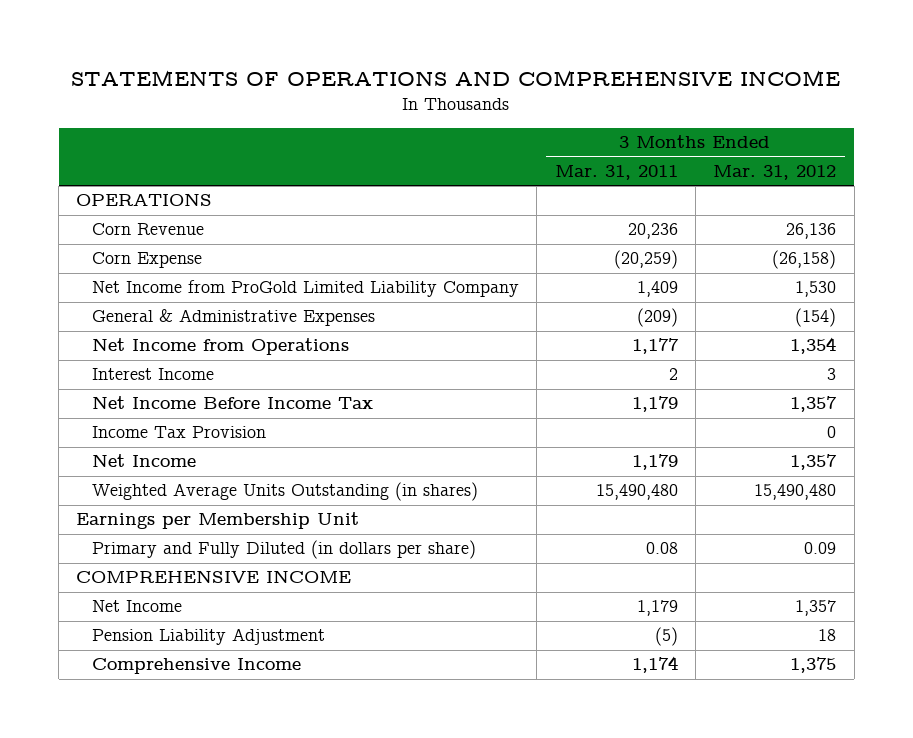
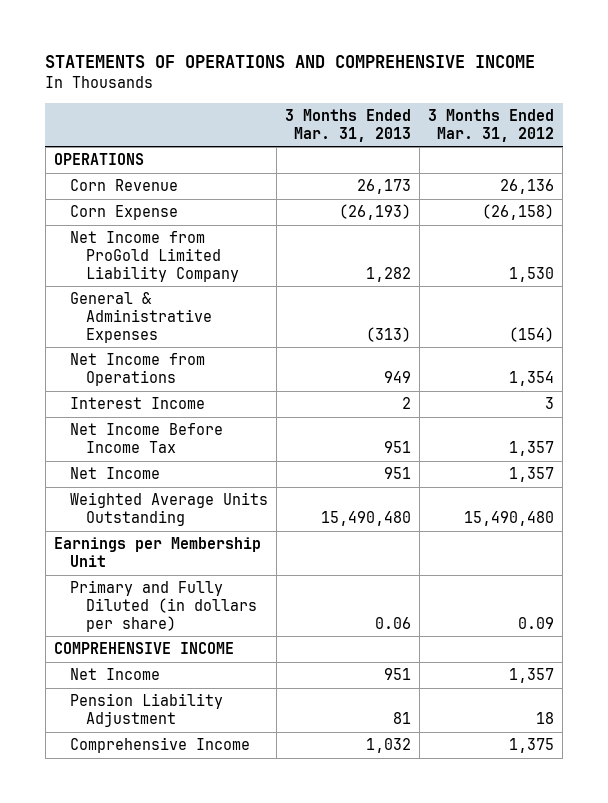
- | 3 Months Ended Mar. 31, 2011 | 3 Months Ended Mar. 31, 2012
+ | 3 Months Ended Mar. 31, 2013 | 3 Months Ended Mar. 31, 2012
- Income Tax Provision | | 0
- Weighted Average Units Outstanding (in shares) | 15,490,480 | 15,490,480
+ Weighted Average Units Outstanding | 15,490,480 | 15,490,480

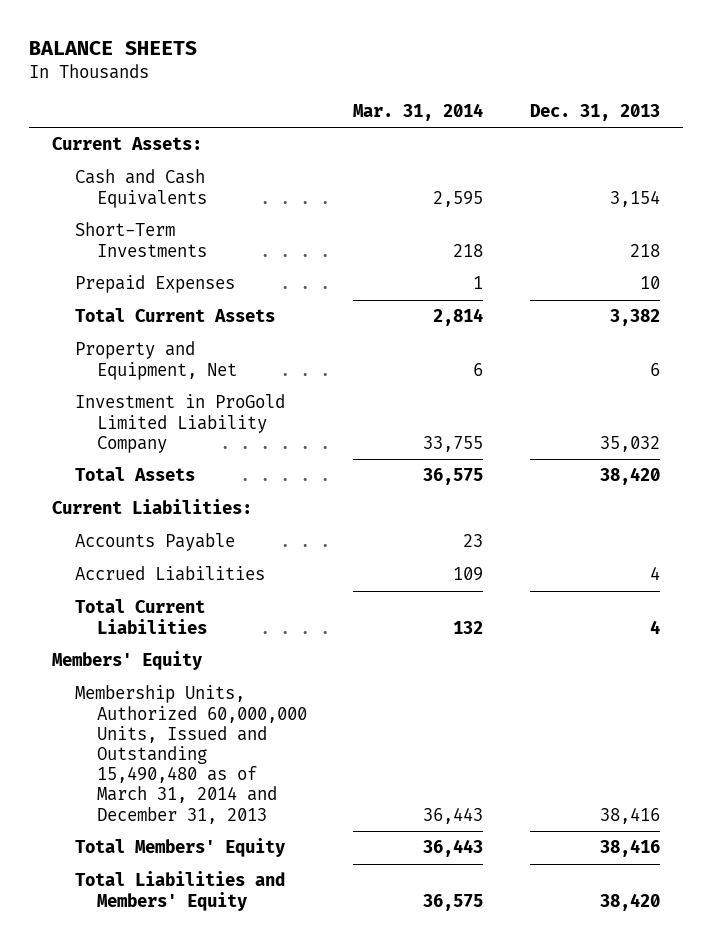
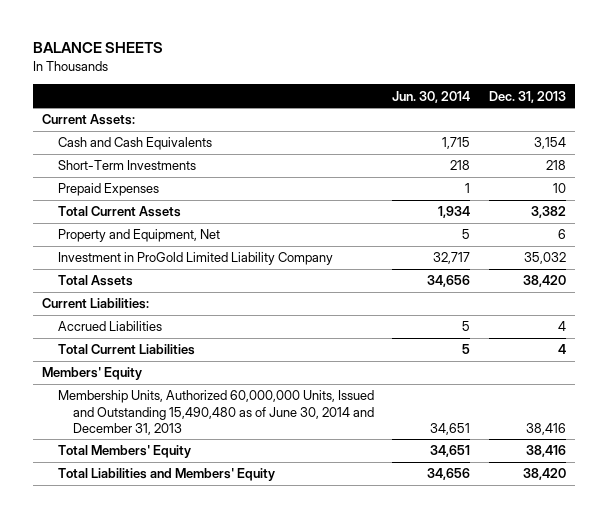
- | Mar. 31, 2014 | Dec. 31, 2013
+ | Jun. 30, 2014 | Dec. 31, 2013
- Accounts Payable | 23 |
- Membership Units, Authorized 60,000,000 Units, Issued and Outstanding 15,490,480 as of March 31, 2014 and December 31, 2013 | 36,443 | 38,416
+ Membership Units, Authorized 60,000,000 Units, Issued and Outstanding 15,490,480 as of June 30, 2014 and December 31, 2013 | 34,651 | 38,416

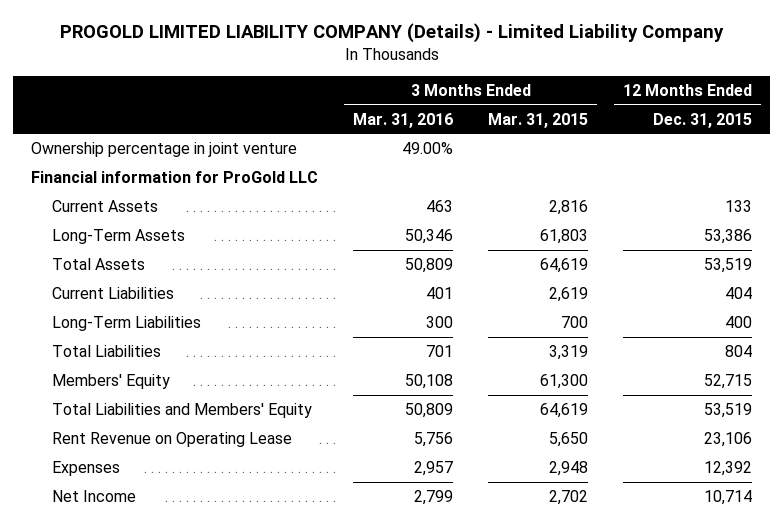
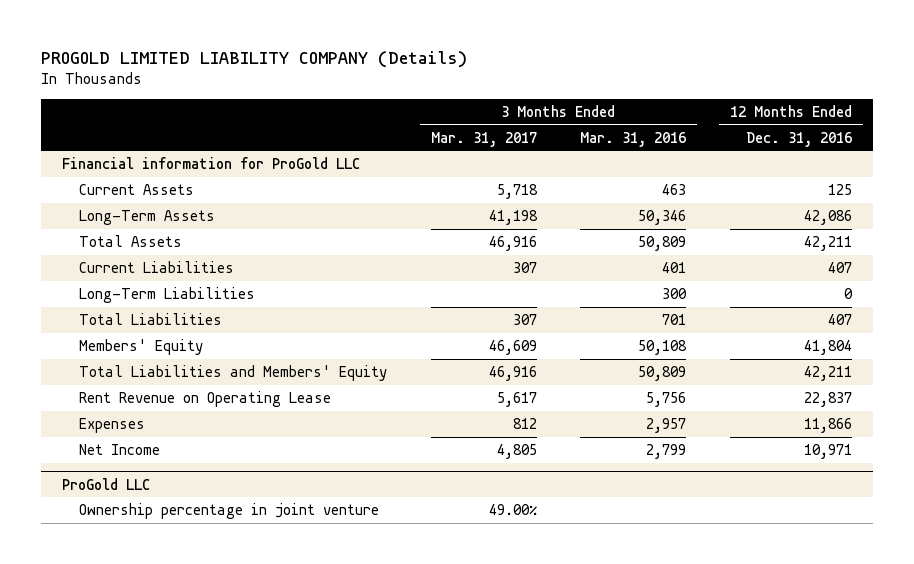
- PROGOLD LIMITED LIABILITY COMPANY (Details) - Limited Liability Company
+ PROGOLD LIMITED LIABILITY COMPANY (Details)
- | 3 Months Ended Mar. 31, 2016 | 3 Months Ended Mar. 31, 2015 | 12 Months Ended Dec. 31, 2015
+ | 3 Months Ended Mar. 31, 2017 | 3 Months Ended Mar. 31, 2016 | 12 Months Ended Dec. 31, 2016
- Ownership percentage in joint venture | 49.00% | |
+ ProGold LLC
+ Ownership percentage in joint venture | 49.00% | |

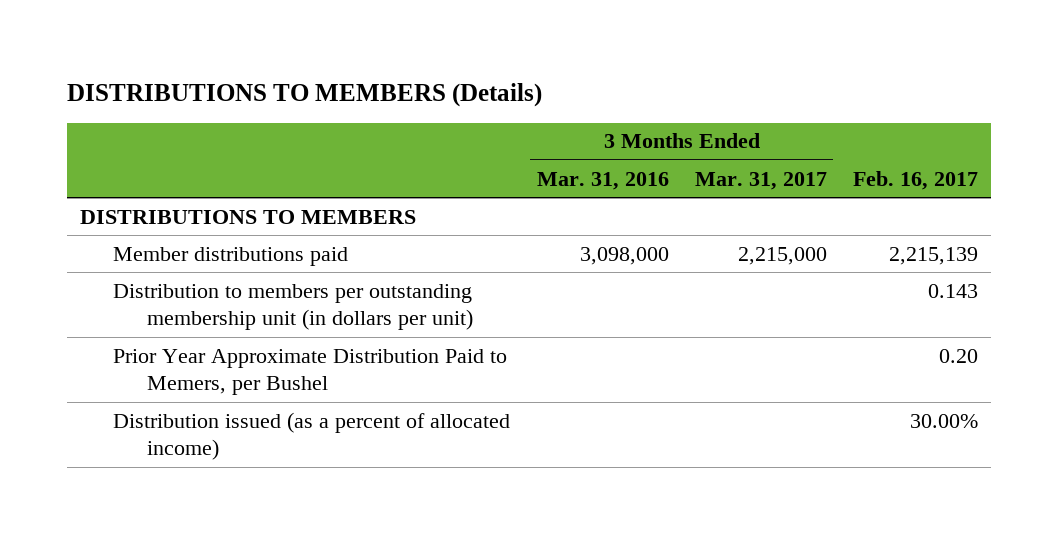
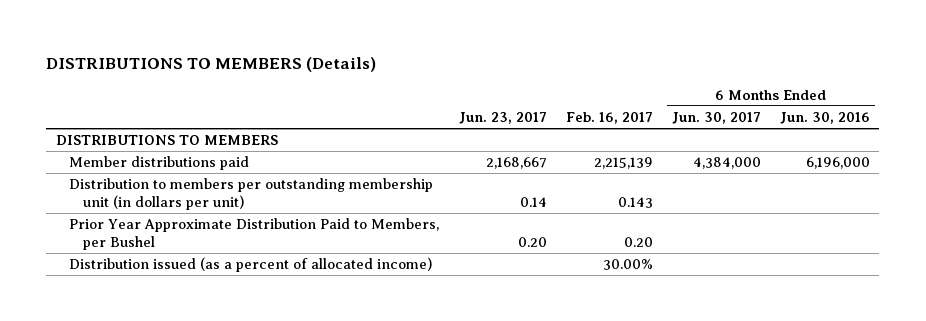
- | 3 Months Ended Mar. 31, 2016 | 3 Months Ended Mar. 31, 2017 | Feb. 16, 2017
+ | Jun. 23, 2017 | Feb. 16, 2017 | 6 Months Ended Jun. 30, 2017 | 6 Months Ended Jun. 30, 2016
- Prior Year Approximate Distribution Paid to Memers, per Bushel | | | 0.20
+ Prior Year Approximate Distribution Paid to Members, per Bushel | 0.20 | 0.20 | |

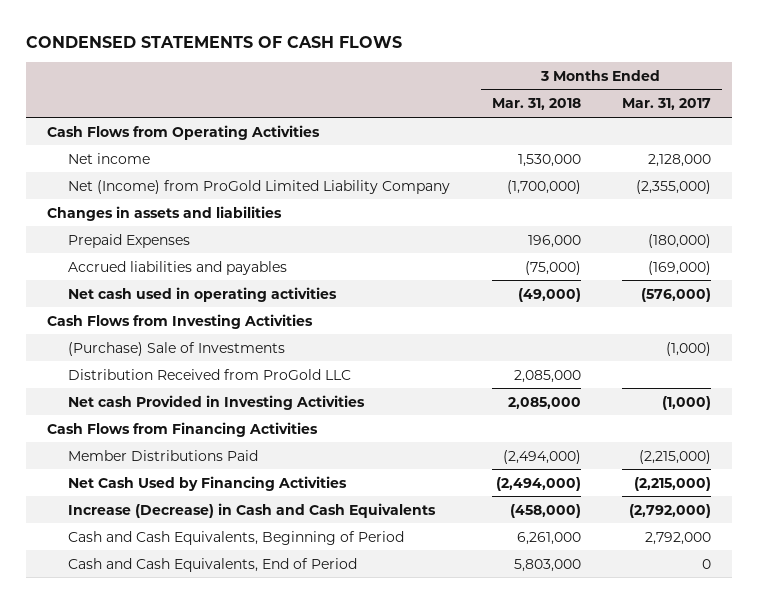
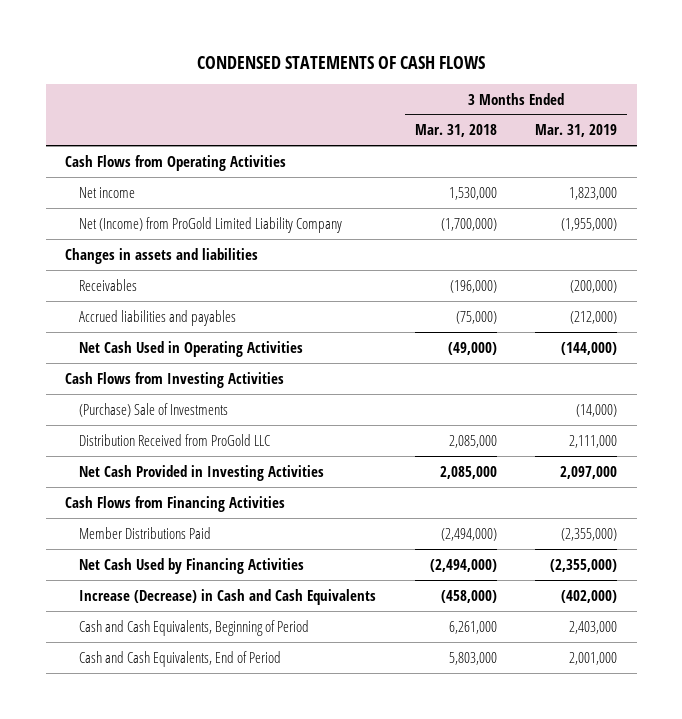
- | 3 Months Ended Mar. 31, 2018 | 3 Months Ended Mar. 31, 2017
+ | 3 Months Ended Mar. 31, 2018 | 3 Months Ended Mar. 31, 2019
- Prepaid Expenses | 196,000 | (180,000)
+ Receivables | (196,000) | (200,000)
- Net cash used in operating activities | (49,000) | (576,000)
+ Net Cash Used in Operating Activities | (49,000) | (144,000)
- Net cash Provided in Investing Activities | 2,085,000 | (1,000)
+ Net Cash Provided in Investing Activities | 2,085,000 | 2,097,000

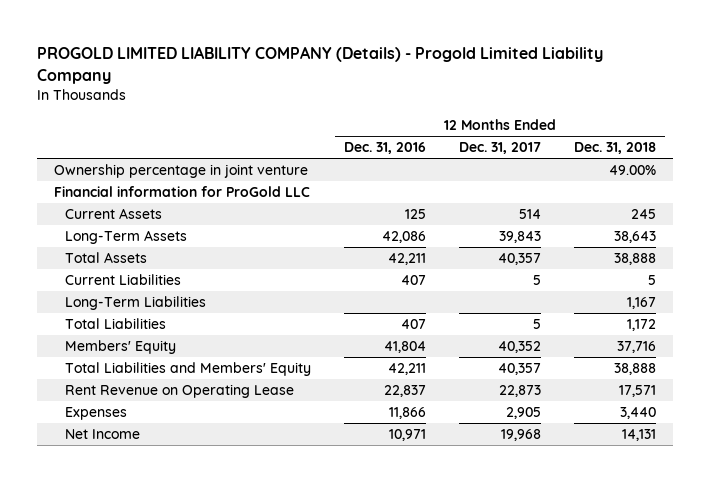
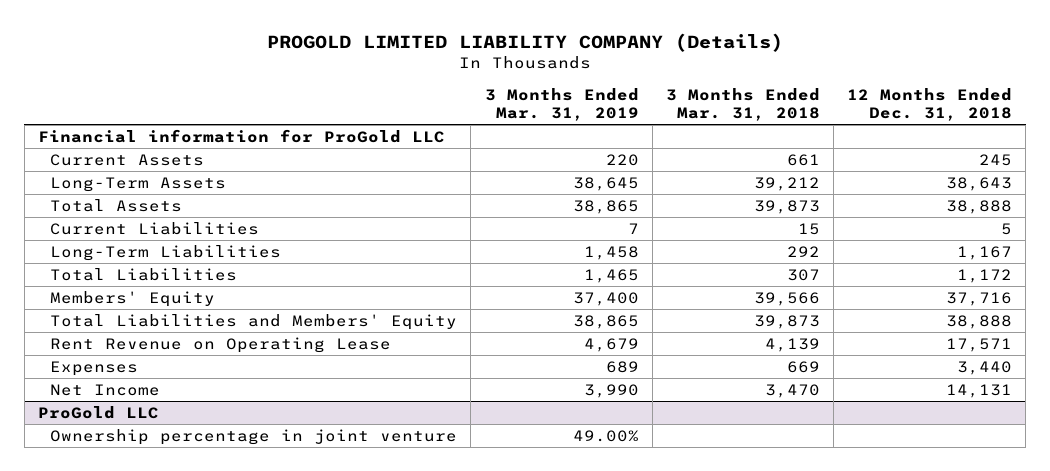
- PROGOLD LIMITED LIABILITY COMPANY (Details) - Progold Limited Liability Company
+ PROGOLD LIMITED LIABILITY COMPANY (Details)
- | 12 Months Ended Dec. 31, 2016 | 12 Months Ended Dec. 31, 2017 | 12 Months Ended Dec. 31, 2018
+ | 3 Months Ended Mar. 31, 2019 | 3 Months Ended Mar. 31, 2018 | 12 Months Ended Dec. 31, 2018
- Ownership percentage in joint venture | | | 49.00%
+ ProGold LLC
+ Ownership percentage in joint venture | 49.00% | |

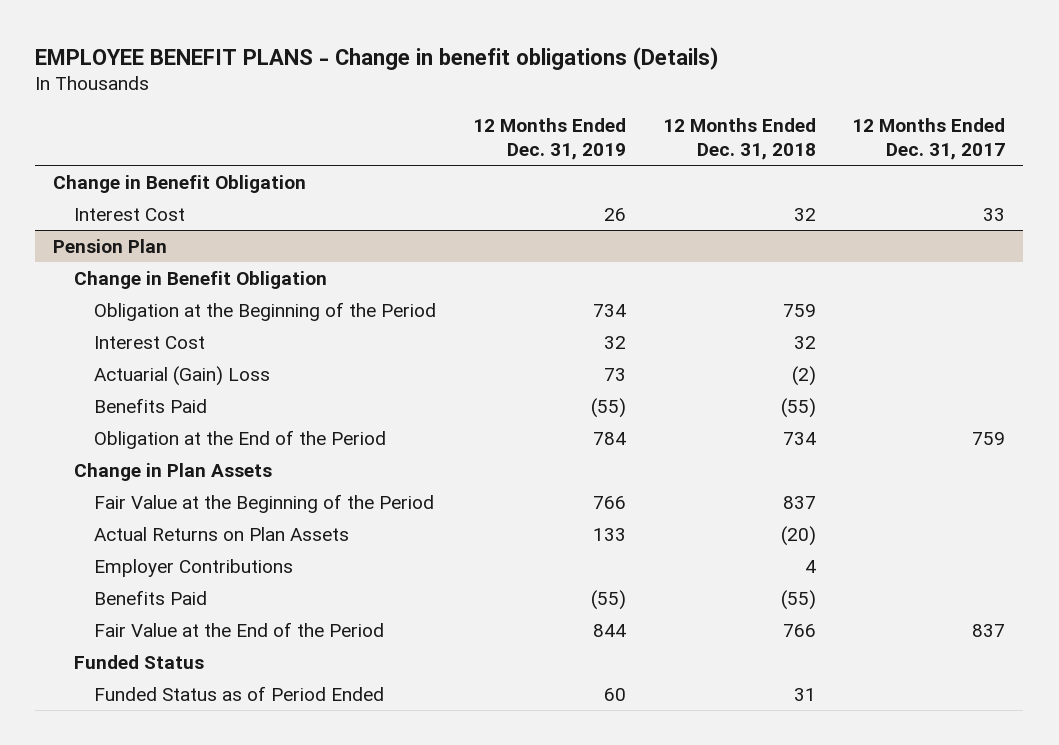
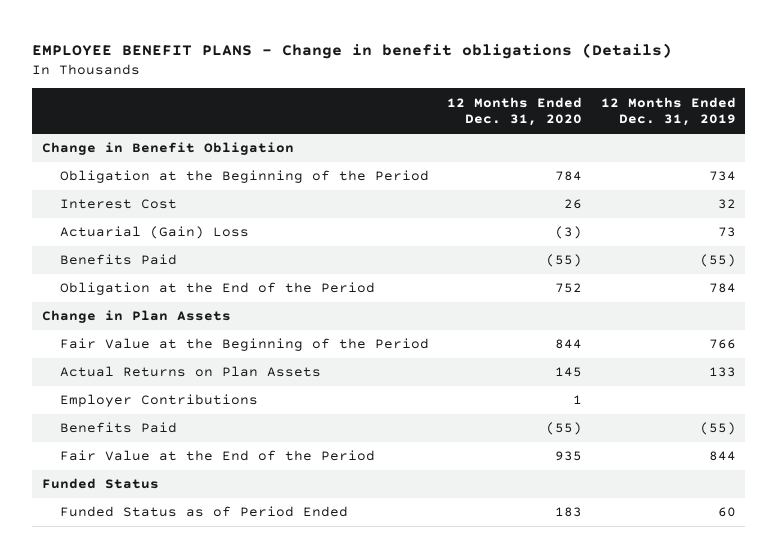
- | 12 Months Ended Dec. 31, 2019 | 12 Months Ended Dec. 31, 2018 | 12 Months Ended Dec. 31, 2017
+ | 12 Months Ended Dec. 31, 2020 | 12 Months Ended Dec. 31, 2019
- Interest Cost | 26 | 32 | 33
- Pension Plan
- Change in Benefit Obligation

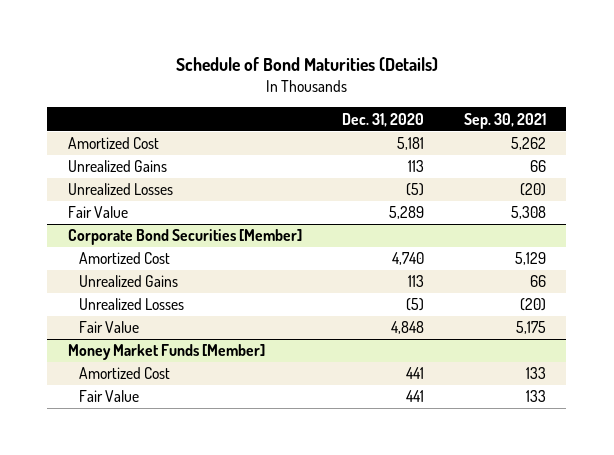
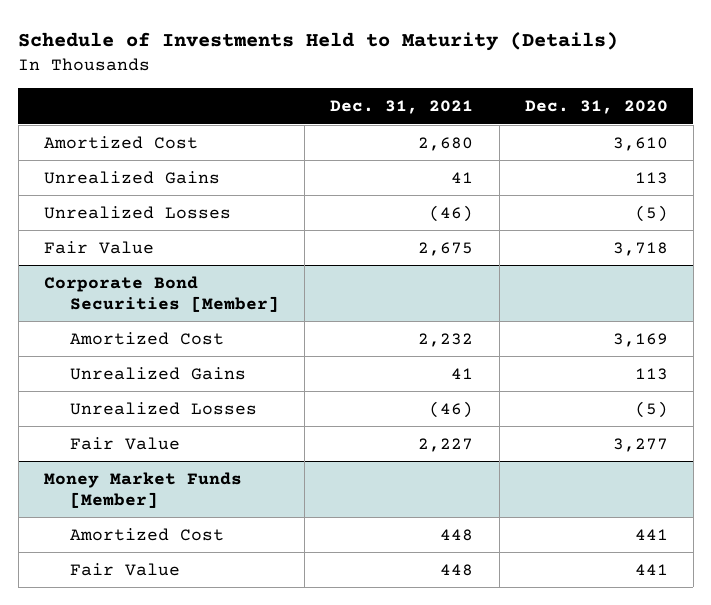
- Schedule of Bond Maturities (Details)
+ Schedule of Investments Held to Maturity (Details)
- | Dec. 31, 2020 | Sep. 30, 2021
+ | Dec. 31, 2021 | Dec. 31, 2020
- Amortized Cost | 5,181 | 5,262
+ Amortized Cost | 2,680 | 3,610
- Fair Value | 5,289 | 5,308
+ Fair Value | 2,675 | 3,718
@ Corporate Bond Securities [Member]
- Amortized Cost | 4,740 | 5,129
+ Amortized Cost | 2,232 | 3,169
- Fair Value | 4,848 | 5,175
+ Fair Value | 2,227 | 3,277

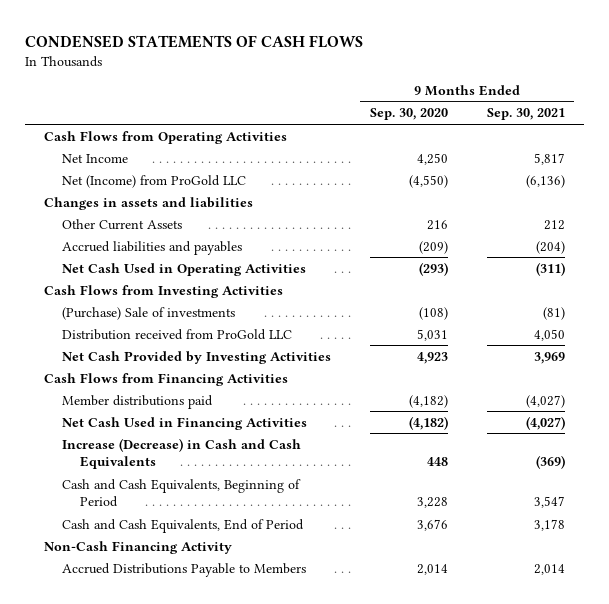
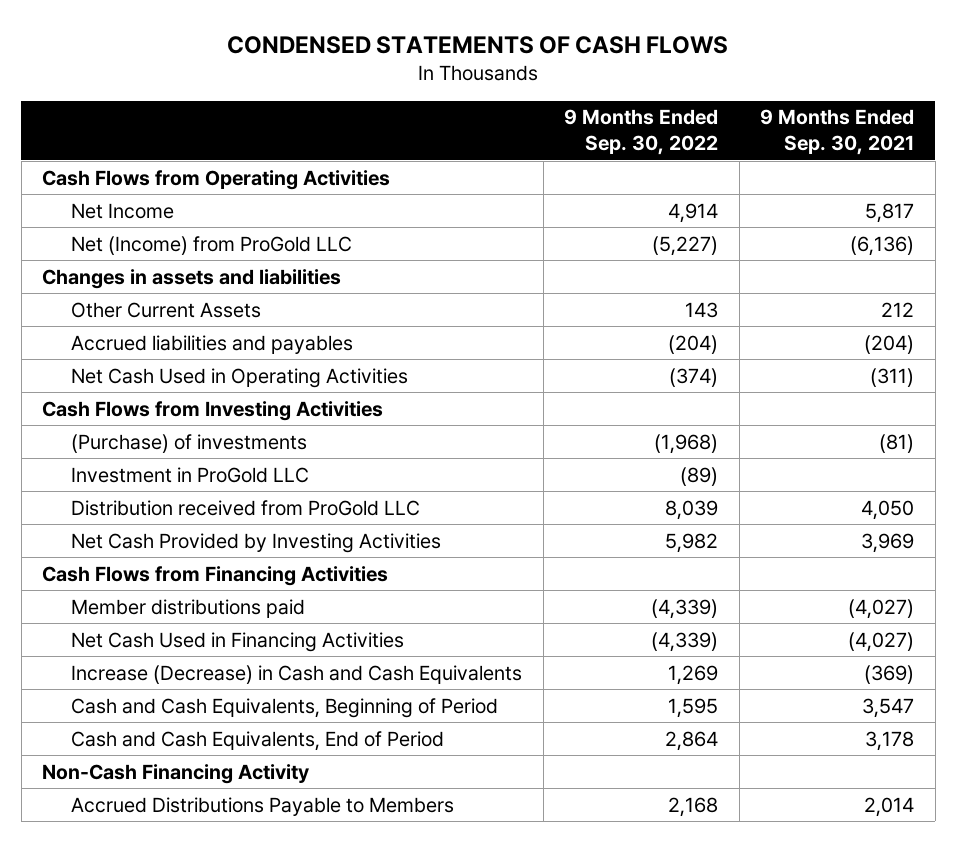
- | 9 Months Ended Sep. 30, 2020 | 9 Months Ended Sep. 30, 2021
+ | 9 Months Ended Sep. 30, 2022 | 9 Months Ended Sep. 30, 2021
- (Purchase) Sale of investments | (108) | (81)
+ (Purchase) of investments | (1,968) | (81)
+ Investment in ProGold LLC | (89) |

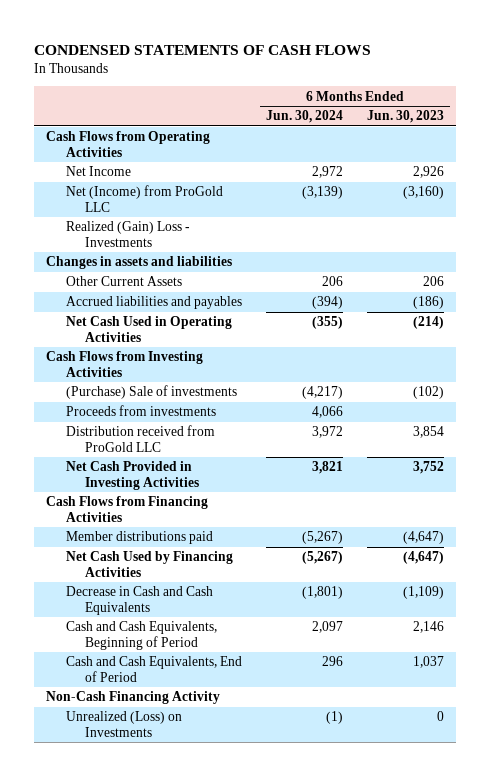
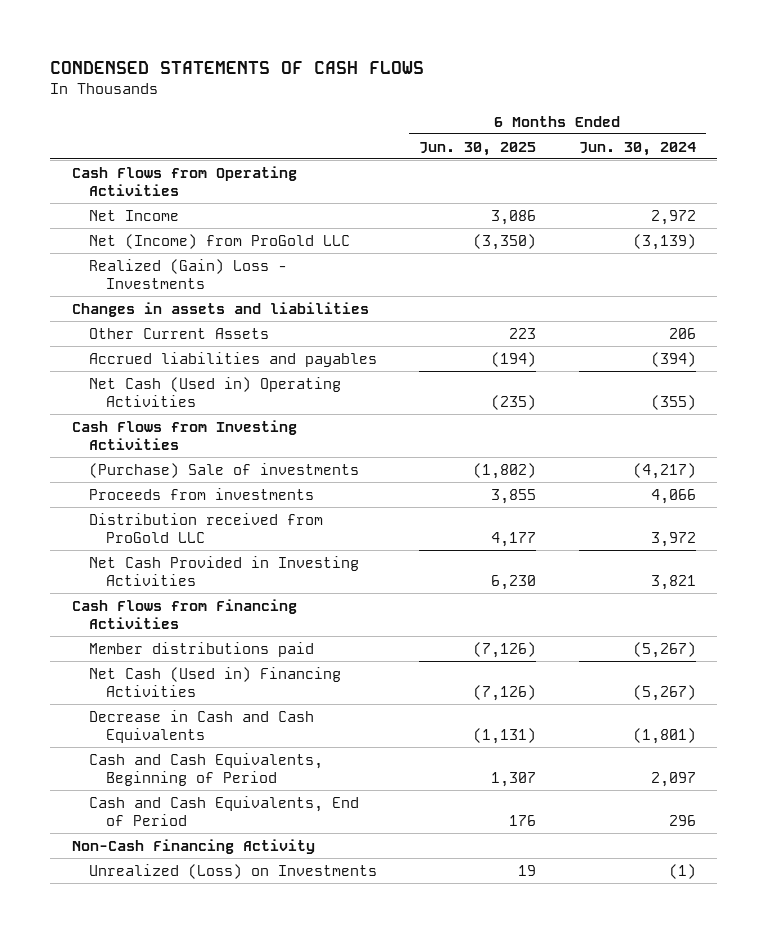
- | 6 Months Ended Jun. 30, 2024 | 6 Months Ended Jun. 30, 2023
+ | 6 Months Ended Jun. 30, 2025 | 6 Months Ended Jun. 30, 2024
- Net Cash Used in Operating Activities | (355) | (214)
+ Net Cash (Used in) Operating Activities | (235) | (355)
- Net Cash Used by Financing Activities | (5,267) | (4,647)
+ Net Cash (Used in) Financing Activities | (7,126) | (5,267)

